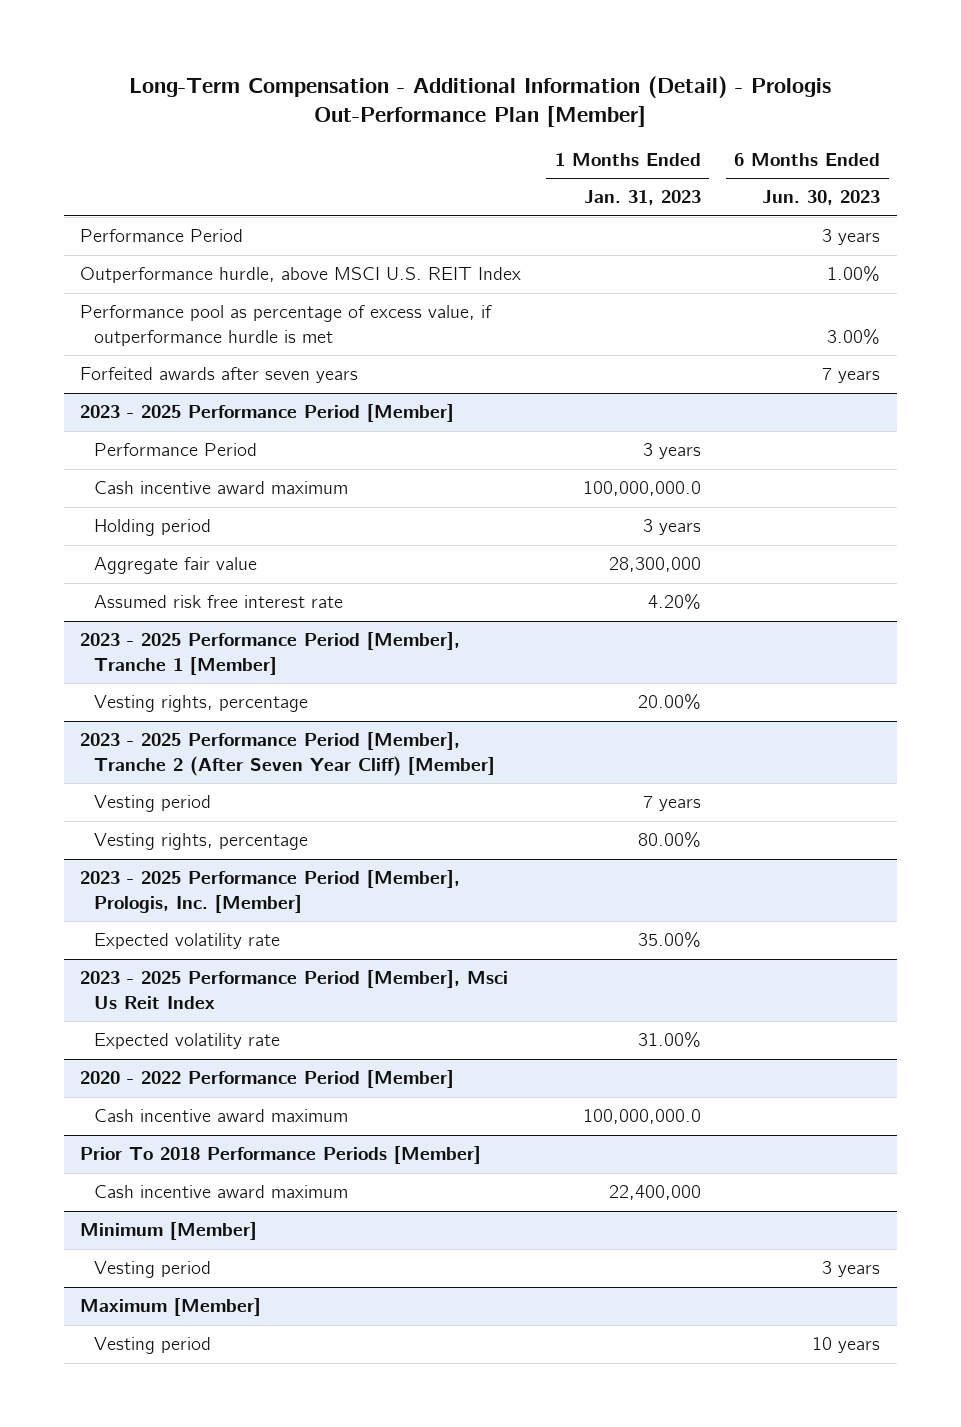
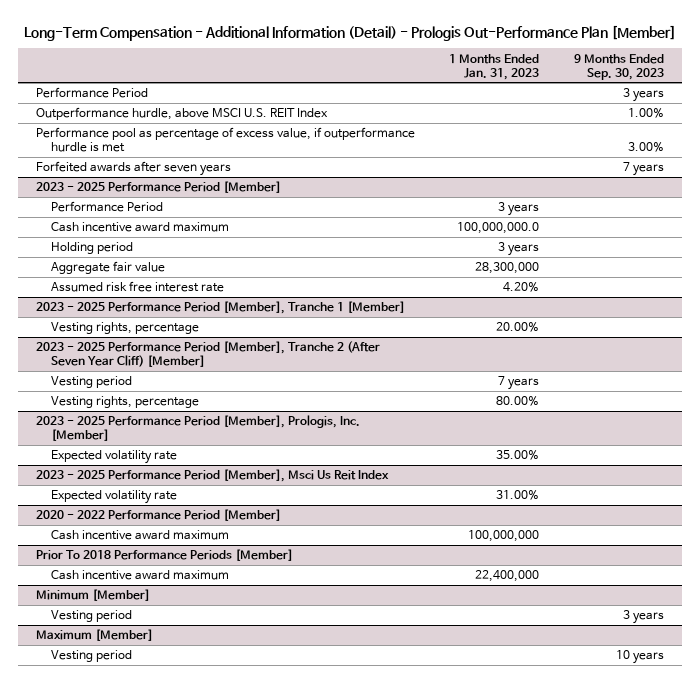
- | 1 Months Ended Jan. 31, 2023 | 6 Months Ended Jun. 30, 2023
+ | 1 Months Ended Jan. 31, 2023 | 9 Months Ended Sep. 30, 2023
@ 2020 - 2022 Performance Period [Member]
- Cash incentive award maximum | 100,000,000.0 |
+ Cash incentive award maximum | 100,000,000 |

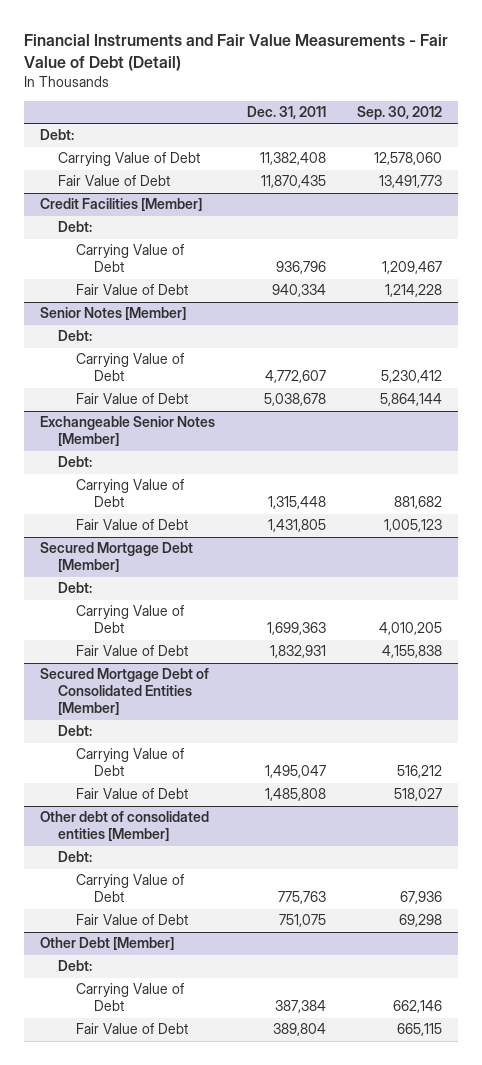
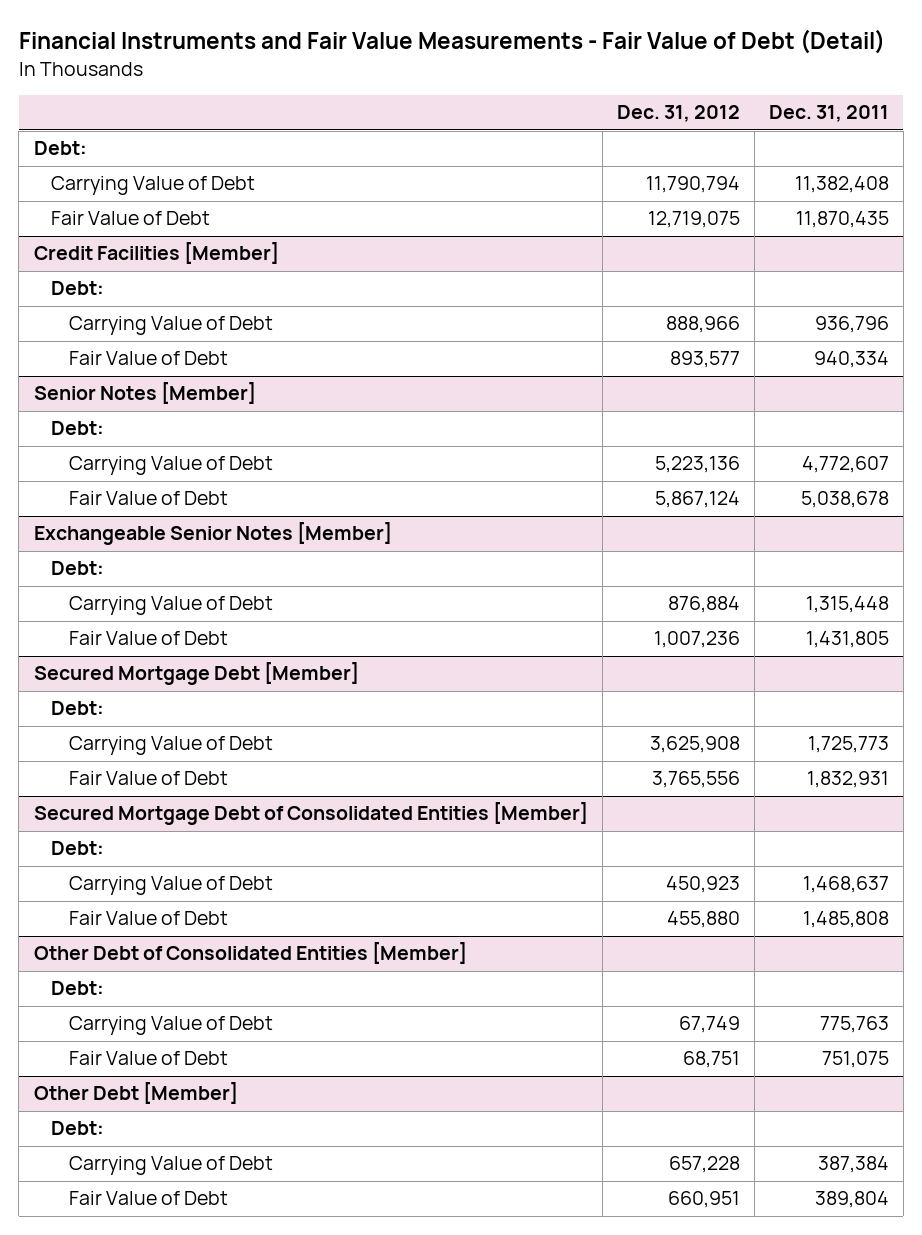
- | Dec. 31, 2011 | Sep. 30, 2012
+ | Dec. 31, 2012 | Dec. 31, 2011
@ Secured Mortgage Debt [Member]
- Carrying Value of Debt | 1,699,363 | 4,010,205
+ Carrying Value of Debt | 3,625,908 | 1,725,773
@ Secured Mortgage Debt of Consolidated Entities [Member]
- Carrying Value of Debt | 1,495,047 | 516,212
+ Carrying Value of Debt | 450,923 | 1,468,637
- Other debt of consolidated entities [Member]
+ Other Debt of Consolidated Entities [Member]

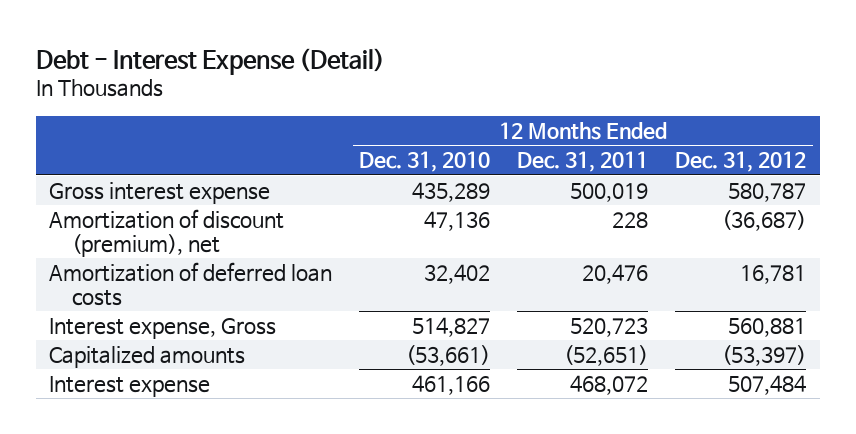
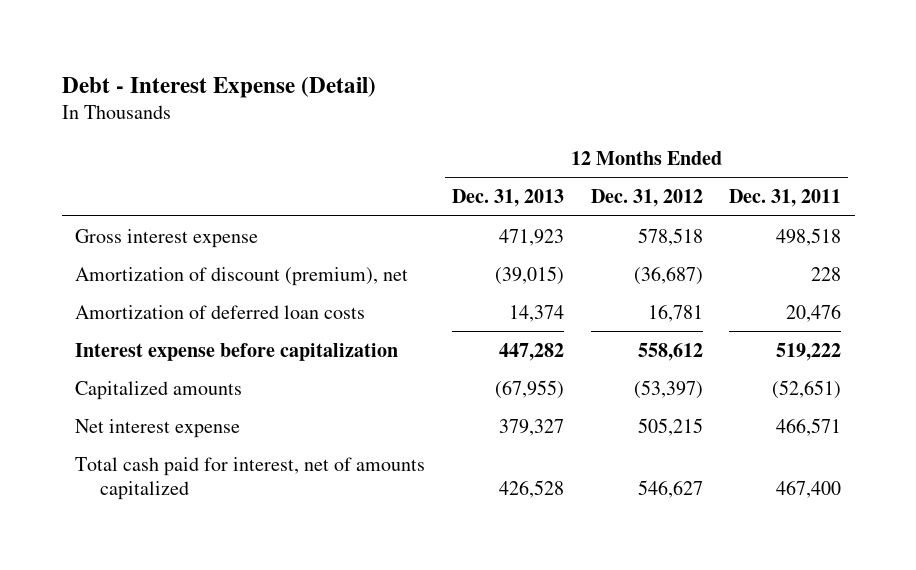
- | 12 Months Ended Dec. 31, 2010 | 12 Months Ended Dec. 31, 2011 | 12 Months Ended Dec. 31, 2012
+ | 12 Months Ended Dec. 31, 2013 | 12 Months Ended Dec. 31, 2012 | 12 Months Ended Dec. 31, 2011
- Gross interest expense | 435,289 | 500,019 | 580,787
+ Gross interest expense | 471,923 | 578,518 | 498,518
- Interest expense, Gross | 514,827 | 520,723 | 560,881
+ Interest expense before capitalization | 447,282 | 558,612 | 519,222
- Interest expense | 461,166 | 468,072 | 507,484
+ Net interest expense | 379,327 | 505,215 | 466,571
+ Total cash paid for interest, net of amounts capitalized | 426,528 | 546,627 | 467,400

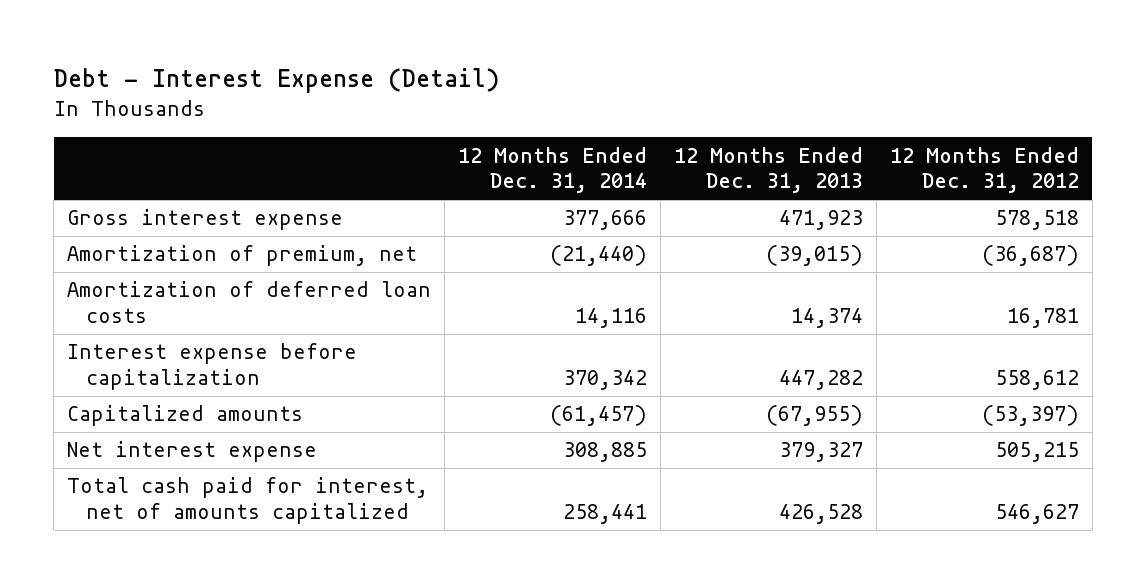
- | 12 Months Ended Dec. 31, 2013 | 12 Months Ended Dec. 31, 2012 | 12 Months Ended Dec. 31, 2011
+ | 12 Months Ended Dec. 31, 2014 | 12 Months Ended Dec. 31, 2013 | 12 Months Ended Dec. 31, 2012
- Amortization of discount (premium), net | (39,015) | (36,687) | 228
+ Amortization of premium, net | (21,440) | (39,015) | (36,687)

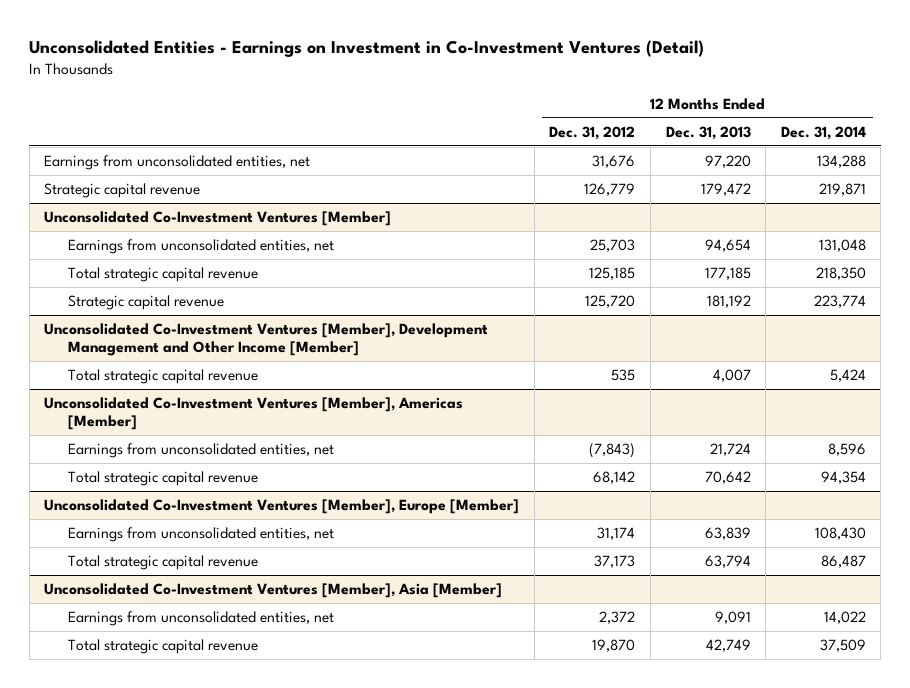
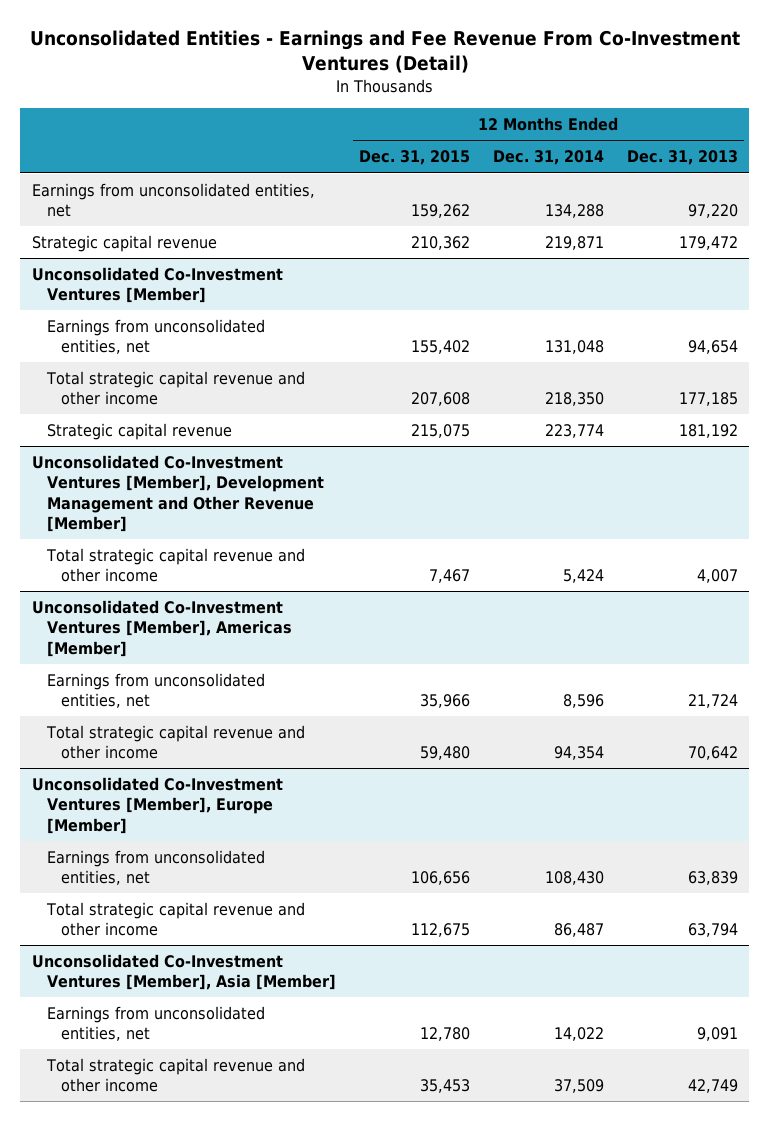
- Unconsolidated Entities - Earnings on Investment in Co-Investment Ventures (Detail)
+ Unconsolidated Entities - Earnings and Fee Revenue From Co-Investment Ventures (Detail)
- | 12 Months Ended Dec. 31, 2012 | 12 Months Ended Dec. 31, 2013 | 12 Months Ended Dec. 31, 2014
+ | 12 Months Ended Dec. 31, 2015 | 12 Months Ended Dec. 31, 2014 | 12 Months Ended Dec. 31, 2013
@ Unconsolidated Co-Investment Ventures [Member]
- Total strategic capital revenue | 125,185 | 177,185 | 218,350
+ Total strategic capital revenue and other income | 207,608 | 218,350 | 177,185
- Unconsolidated Co-Investment Ventures [Member], Development Management and Other Income [Member]
- Total strategic capital revenue | 535 | 4,007 | 5,424
+ Unconsolidated Co-Investment Ventures [Member], Development Management and Other Revenue [Member]
+ Total strategic capital revenue and other income | 7,467 | 5,424 | 4,007
@ Unconsolidated Co-Investment Ventures [Member], Americas [Member]
- Total strategic capital revenue | 68,142 | 70,642 | 94,354
+ Total strategic capital revenue and other income | 59,480 | 94,354 | 70,642
@ Unconsolidated Co-Investment Ventures [Member], Europe [Member]
- Total strategic capital revenue | 37,173 | 63,794 | 86,487
+ Total strategic capital revenue and other income | 112,675 | 86,487 | 63,794
@ Unconsolidated Co-Investment Ventures [Member], Asia [Member]
- Total strategic capital revenue | 19,870 | 42,749 | 37,509
+ Total strategic capital revenue and other income | 35,453 | 37,509 | 42,749

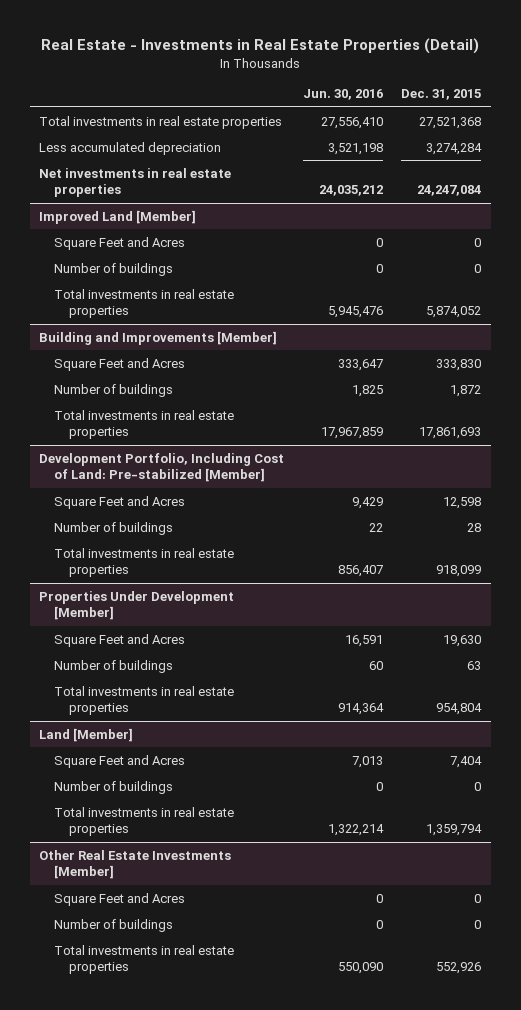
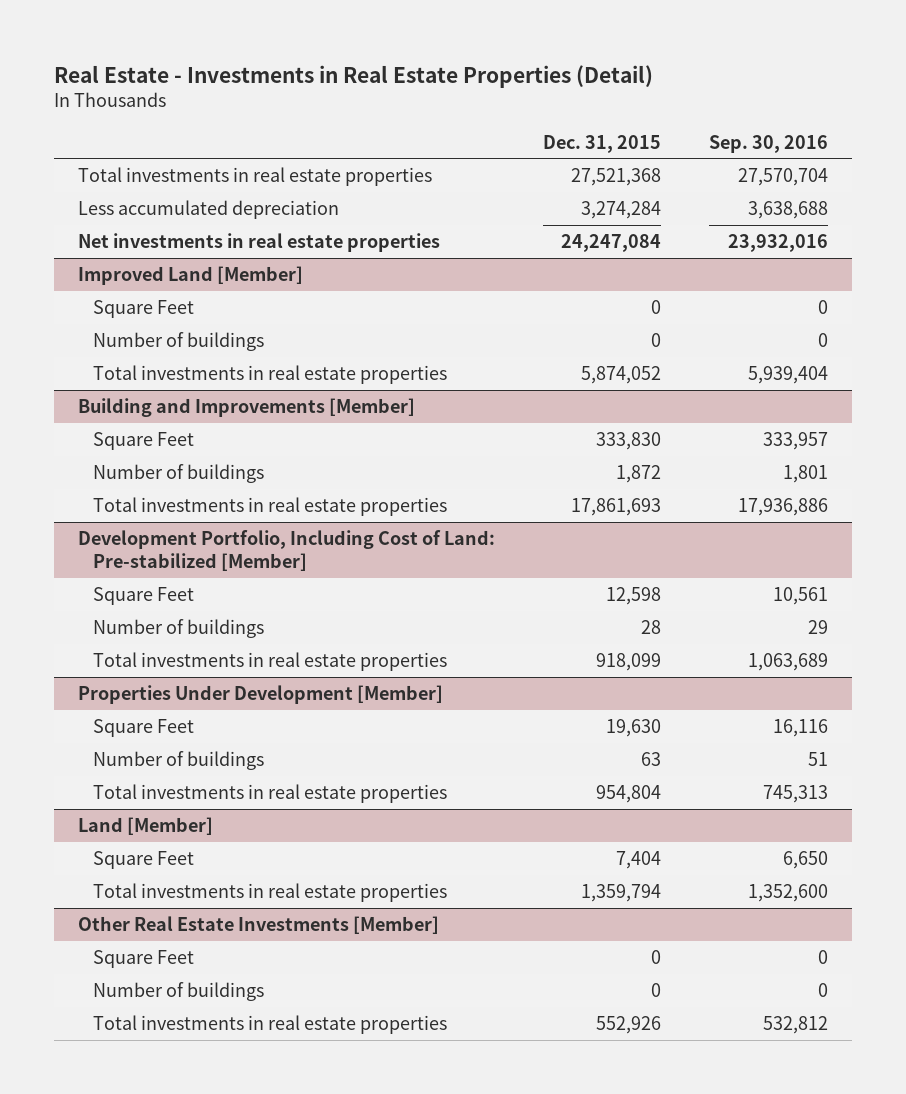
- | Jun. 30, 2016 | Dec. 31, 2015
+ | Dec. 31, 2015 | Sep. 30, 2016
@ Improved Land [Member]
- Square Feet and Acres | 0 | 0
+ Square Feet | 0 | 0
@ Building and Improvements [Member]
- Square Feet and Acres | 333,647 | 333,830
+ Square Feet | 333,830 | 333,957
@ Development Portfolio, Including Cost of Land: Pre-stabilized [Member]
- Square Feet and Acres | 9,429 | 12,598
+ Square Feet | 12,598 | 10,561
@ Properties Under Development [Member]
- Square Feet and Acres | 16,591 | 19,630
+ Square Feet | 19,630 | 16,116
@ Land [Member]
- Square Feet and Acres | 7,013 | 7,404
- Number of buildings | 0 | 0
+ Square Feet | 7,404 | 6,650
@ Other Real Estate Investments [Member]
- Square Feet and Acres | 0 | 0
+ Square Feet | 0 | 0

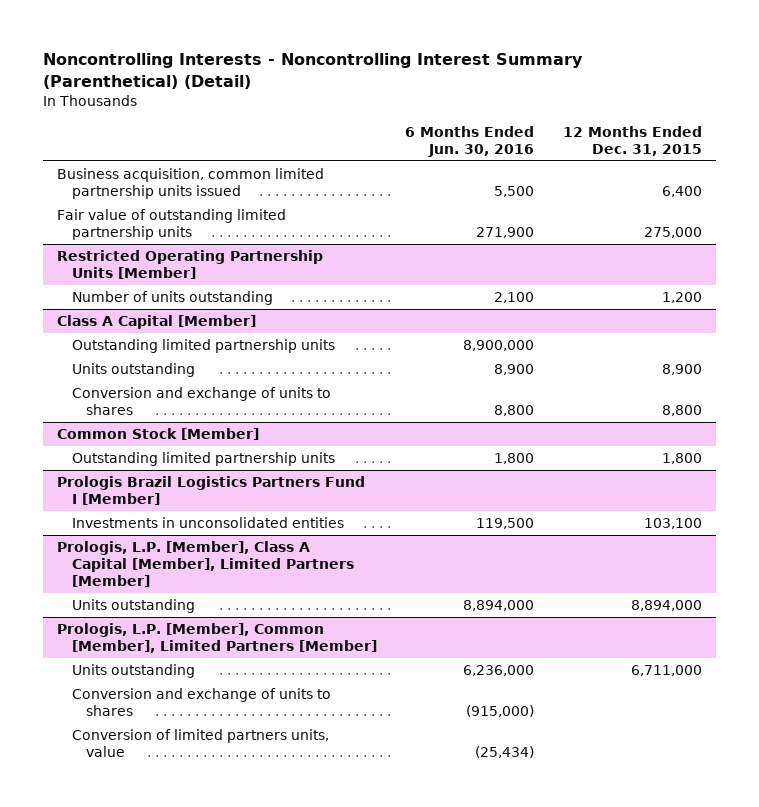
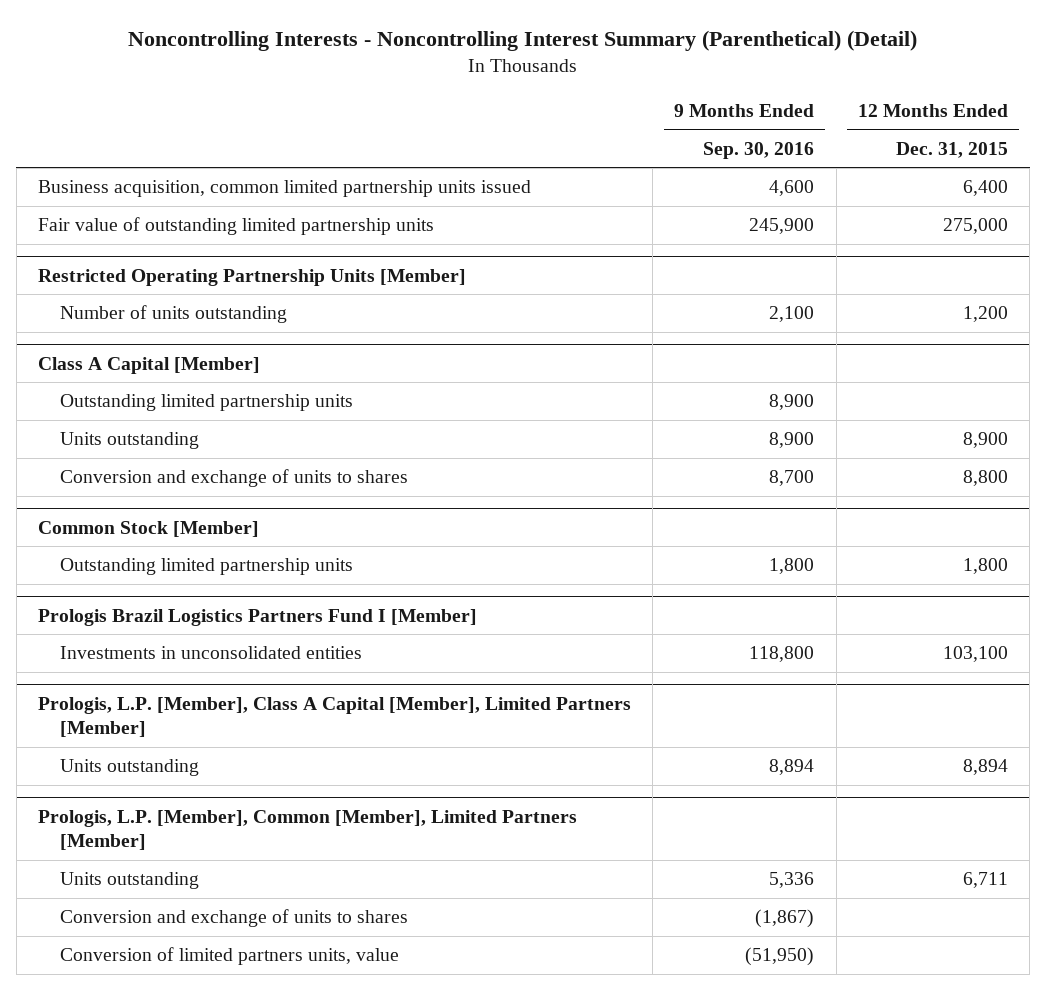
- | 6 Months Ended Jun. 30, 2016 | 12 Months Ended Dec. 31, 2015
+ | 9 Months Ended Sep. 30, 2016 | 12 Months Ended Dec. 31, 2015
@ Prologis, L.P. [Member], Class A Capital [Member], Limited Partners [Member]
- Units outstanding | 8,894,000 | 8,894,000
+ Units outstanding | 8,894 | 8,894
@ Prologis, L.P. [Member], Common [Member], Limited Partners [Member]
- Units outstanding | 6,236,000 | 6,711,000
+ Units outstanding | 5,336 | 6,711

